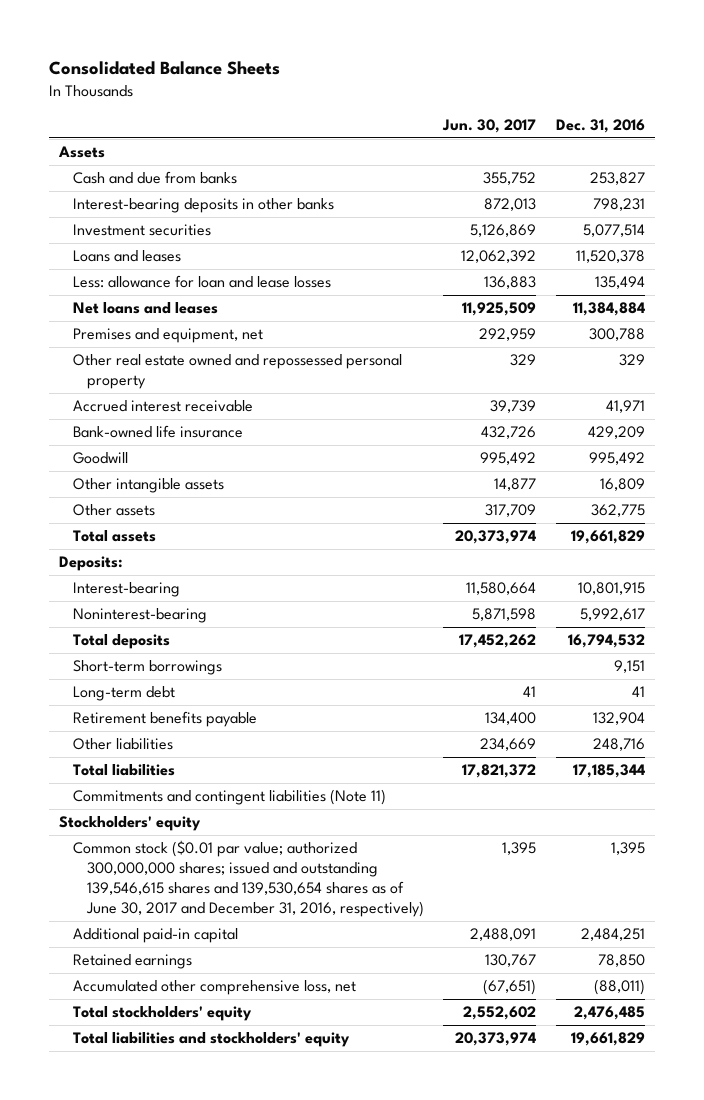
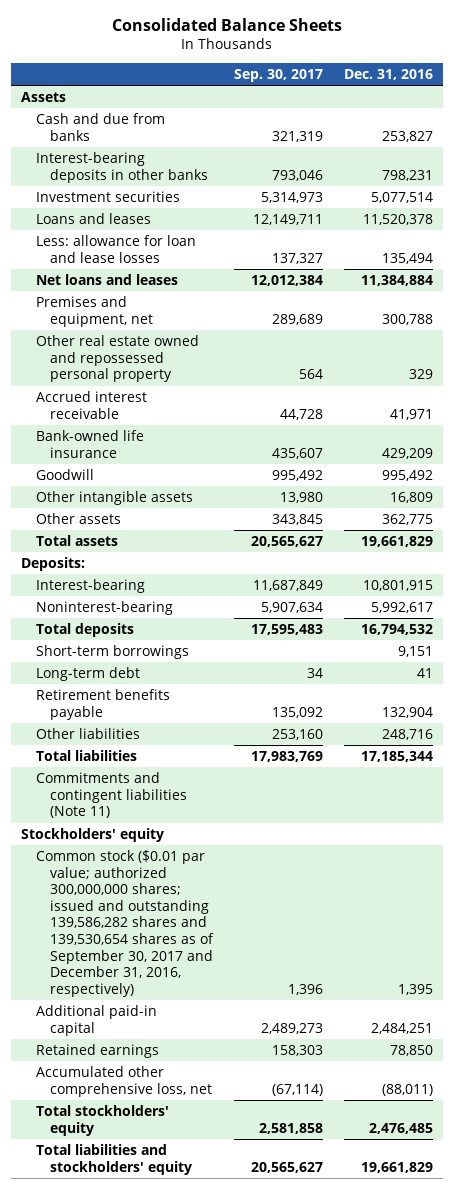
- | Jun. 30, 2017 | Dec. 31, 2016
+ | Sep. 30, 2017 | Dec. 31, 2016
- Common stock ($0.01 par value; authorized 300,000,000 shares; issued and outstanding 139,546,615 shares and 139,530,654 shares as of June 30, 2017 and December 31, 2016, respectively) | 1,395 | 1,395
+ Common stock ($0.01 par value; authorized 300,000,000 shares; issued and outstanding 139,586,282 shares and 139,530,654 shares as of September 30, 2017 and December 31, 2016, respectively) | 1,396 | 1,395

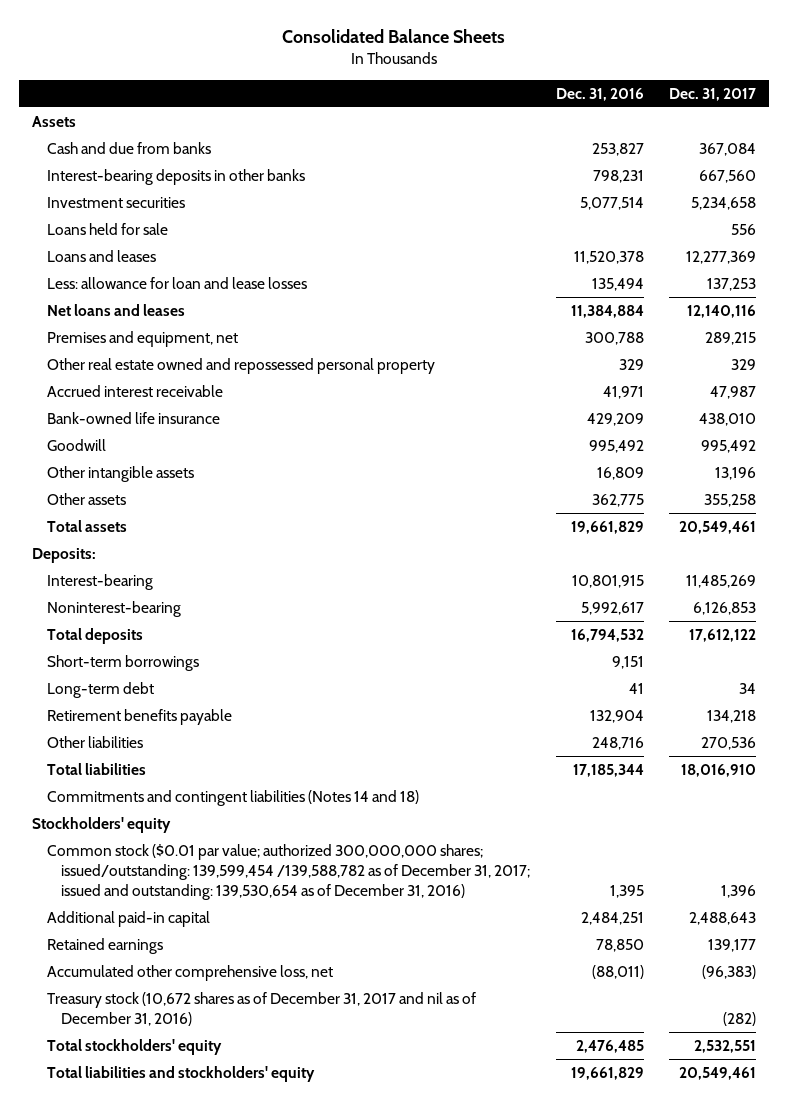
- | Sep. 30, 2017 | Dec. 31, 2016
+ | Dec. 31, 2016 | Dec. 31, 2017
+ Loans held for sale | | 556
- Commitments and contingent liabilities (Note 11)
+ Commitments and contingent liabilities (Notes 14 and 18)
- Common stock ($0.01 par value; authorized 300,000,000 shares; issued and outstanding 139,586,282 shares and 139,530,654 shares as of September 30, 2017 and December 31, 2016, respectively) | 1,396 | 1,395
+ Common stock ($0.01 par value; authorized 300,000,000 shares; issued/outstanding: 139,599,454 /139,588,782 as of December 31, 2017; issued and outstanding: 139,530,654 as of December 31, 2016) | 1,395 | 1,396
+ Treasury stock (10,672 shares as of December 31, 2017 and nil as of December 31, 2016) | | (282)

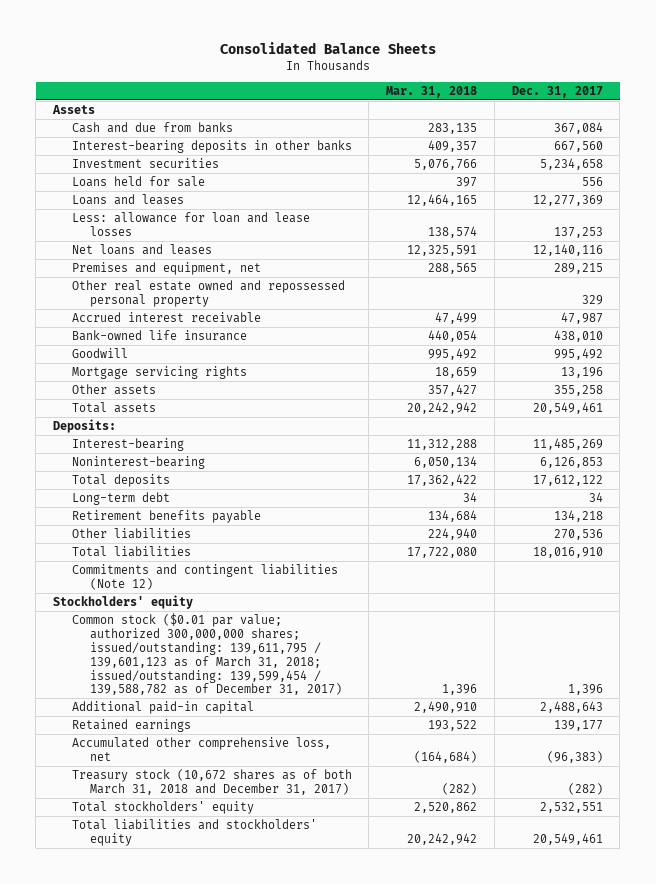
- | Dec. 31, 2016 | Dec. 31, 2017
+ | Mar. 31, 2018 | Dec. 31, 2017
- Other intangible assets | 16,809 | 13,196
+ Mortgage servicing rights | 18,659 | 13,196
- Short-term borrowings | 9,151 |
- Commitments and contingent liabilities (Notes 14 and 18)
+ Commitments and contingent liabilities (Note 12)
- Common stock ($0.01 par value; authorized 300,000,000 shares; issued/outstanding: 139,599,454 /139,588,782 as of December 31, 2017; issued and outstanding: 139,530,654 as of December 31, 2016) | 1,395 | 1,396
+ Common stock ($0.01 par value; authorized 300,000,000 shares; issued/outstanding: 139,611,795 / 139,601,123 as of March 31, 2018; issued/outstanding: 139,599,454 / 139,588,782 as of December 31, 2017) | 1,396 | 1,396
- Treasury stock (10,672 shares as of December 31, 2017 and nil as of December 31, 2016) | | (282)
+ Treasury stock (10,672 shares as of both March 31, 2018 and December 31, 2017) | (282) | (282)

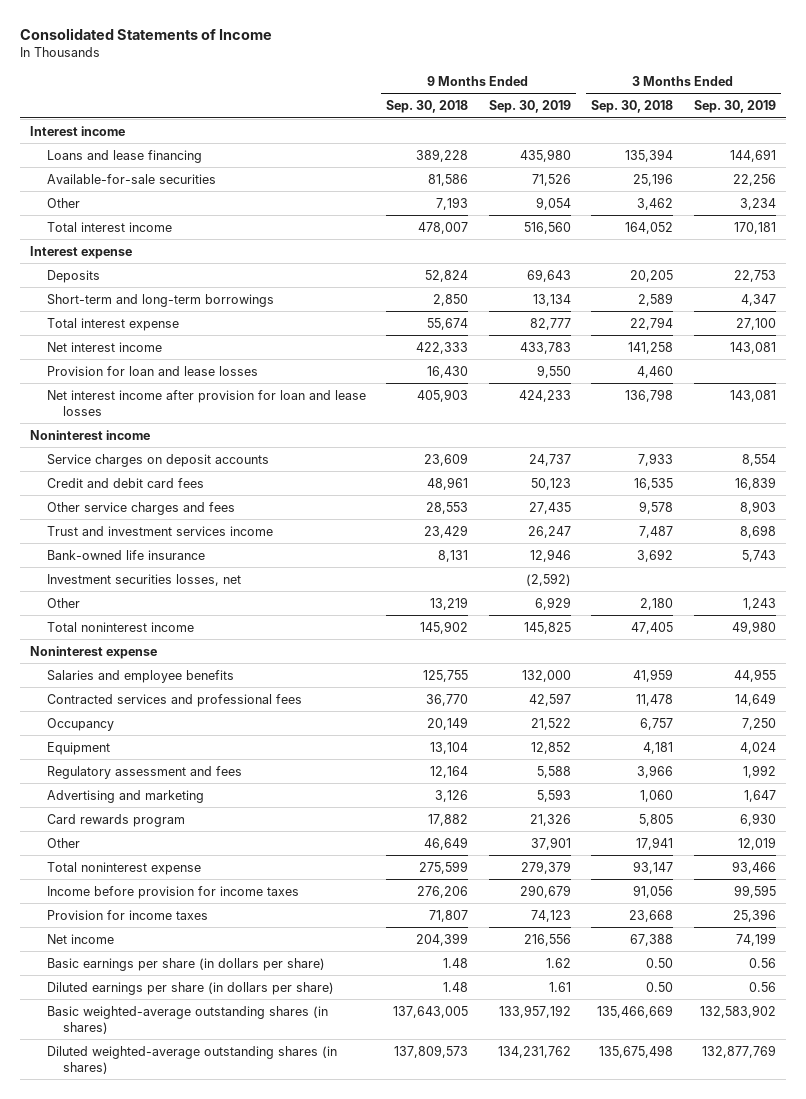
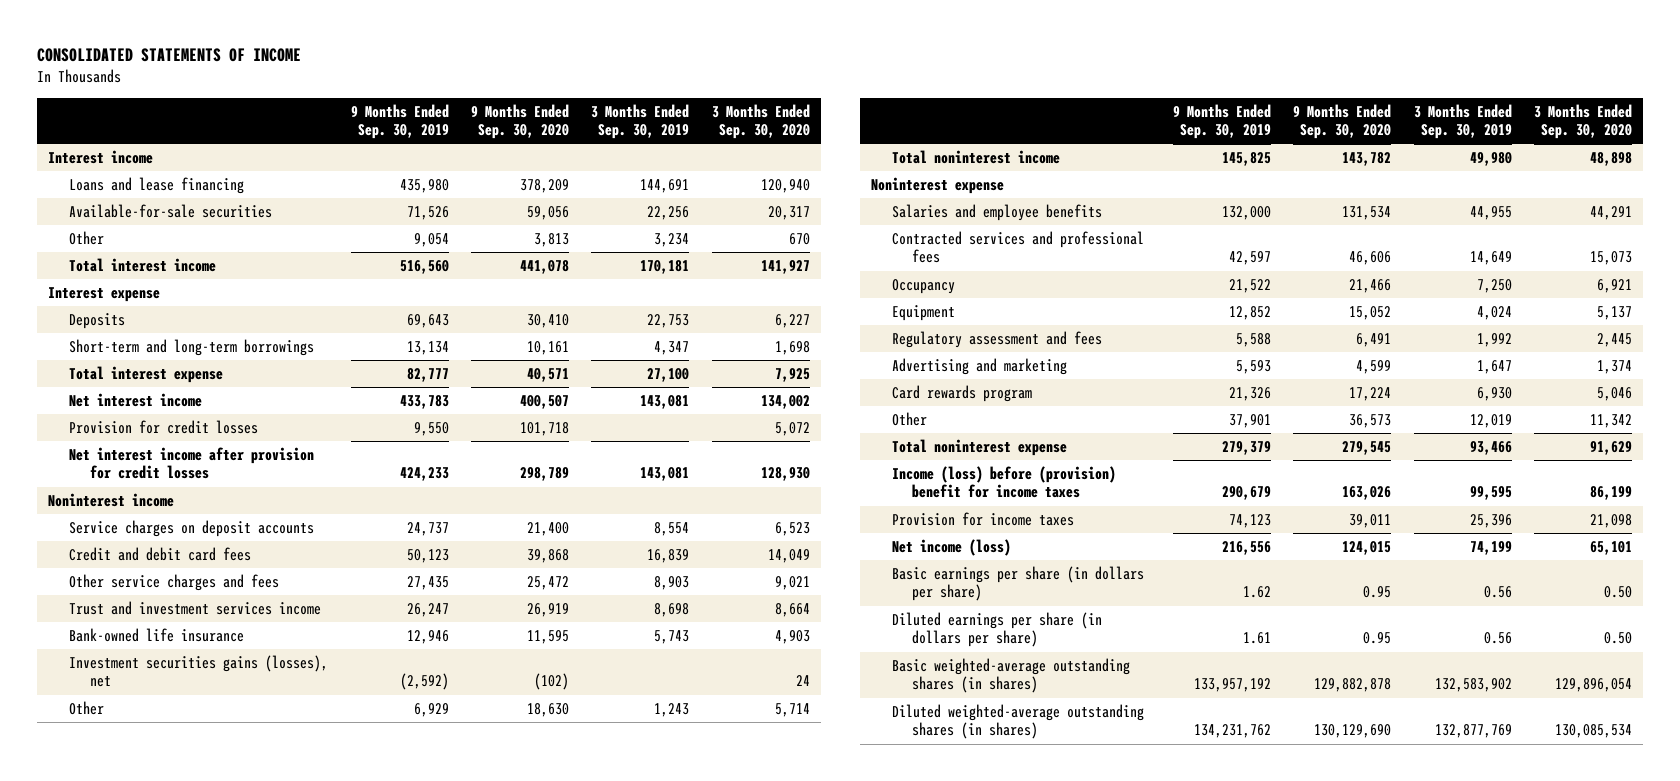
- Consolidated Statements of Income
+ CONSOLIDATED STATEMENTS OF INCOME
- | 9 Months Ended Sep. 30, 2018 | 9 Months Ended Sep. 30, 2019 | 3 Months Ended Sep. 30, 2018 | 3 Months Ended Sep. 30, 2019
+ | 9 Months Ended Sep. 30, 2019 | 9 Months Ended Sep. 30, 2020 | 3 Months Ended Sep. 30, 2019 | 3 Months Ended Sep. 30, 2020
- Provision for loan and lease losses | 16,430 | 9,550 | 4,460 |
- Net interest income after provision for loan and lease losses | 405,903 | 424,233 | 136,798 | 143,081
+ Provision for credit losses | 9,550 | 101,718 | | 5,072
+ Net interest income after provision for credit losses | 424,233 | 298,789 | 143,081 | 128,930
- Investment securities losses, net | | (2,592) | |
+ Investment securities gains (losses), net | (2,592) | (102) | | 24
- Income before provision for income taxes | 276,206 | 290,679 | 91,056 | 99,595
+ Income (loss) before (provision) benefit for income taxes | 290,679 | 163,026 | 99,595 | 86,199
- Net income | 204,399 | 216,556 | 67,388 | 74,199
+ Net income (loss) | 216,556 | 124,015 | 74,199 | 65,101

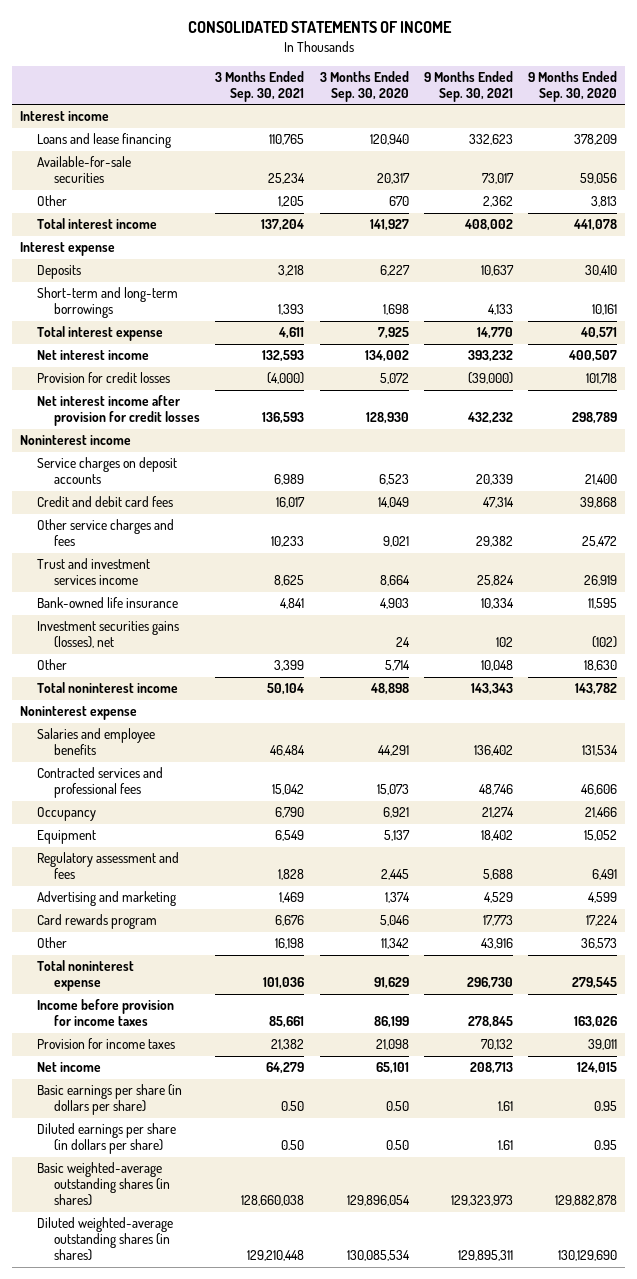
- | 9 Months Ended Sep. 30, 2019 | 9 Months Ended Sep. 30, 2020 | 3 Months Ended Sep. 30, 2019 | 3 Months Ended Sep. 30, 2020
+ | 3 Months Ended Sep. 30, 2021 | 3 Months Ended Sep. 30, 2020 | 9 Months Ended Sep. 30, 2021 | 9 Months Ended Sep. 30, 2020
- Income (loss) before (provision) benefit for income taxes | 290,679 | 163,026 | 99,595 | 86,199
+ Income before provision for income taxes | 85,661 | 86,199 | 278,845 | 163,026
- Net income (loss) | 216,556 | 124,015 | 74,199 | 65,101
+ Net income | 64,279 | 65,101 | 208,713 | 124,015

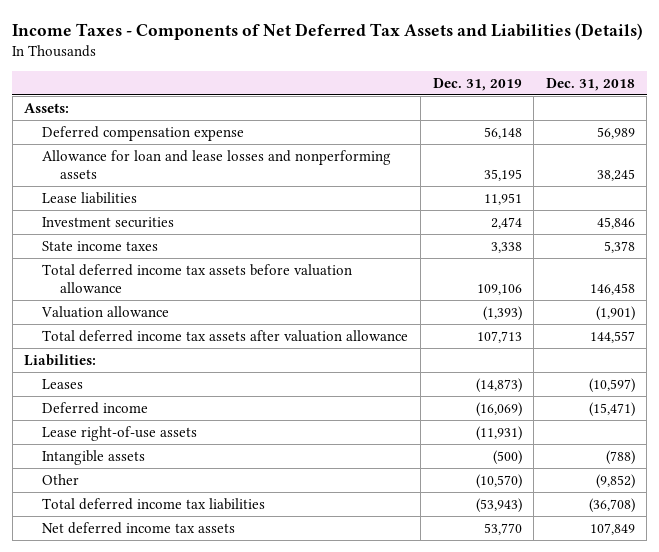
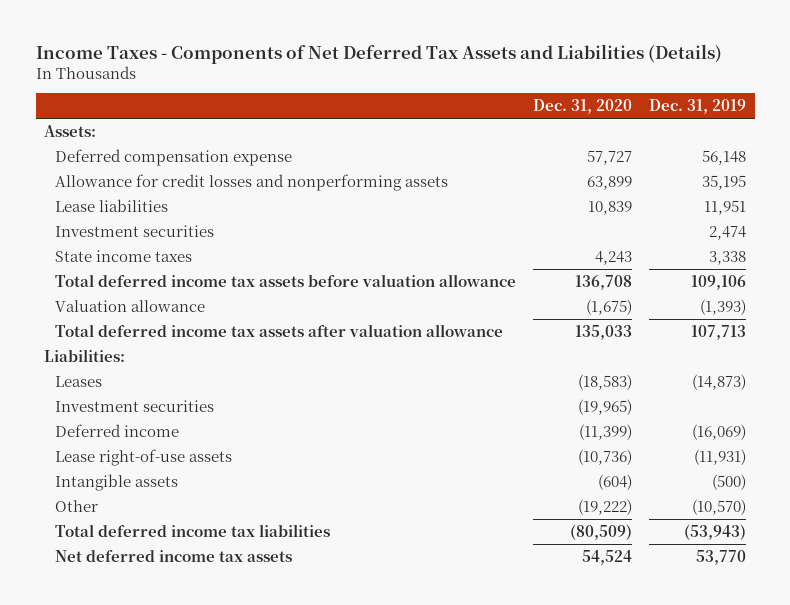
- | Dec. 31, 2019 | Dec. 31, 2018
+ | Dec. 31, 2020 | Dec. 31, 2019
- Allowance for loan and lease losses and nonperforming assets | 35,195 | 38,245
+ Allowance for credit losses and nonperforming assets | 63,899 | 35,195
+ Investment securities | (19,965) |

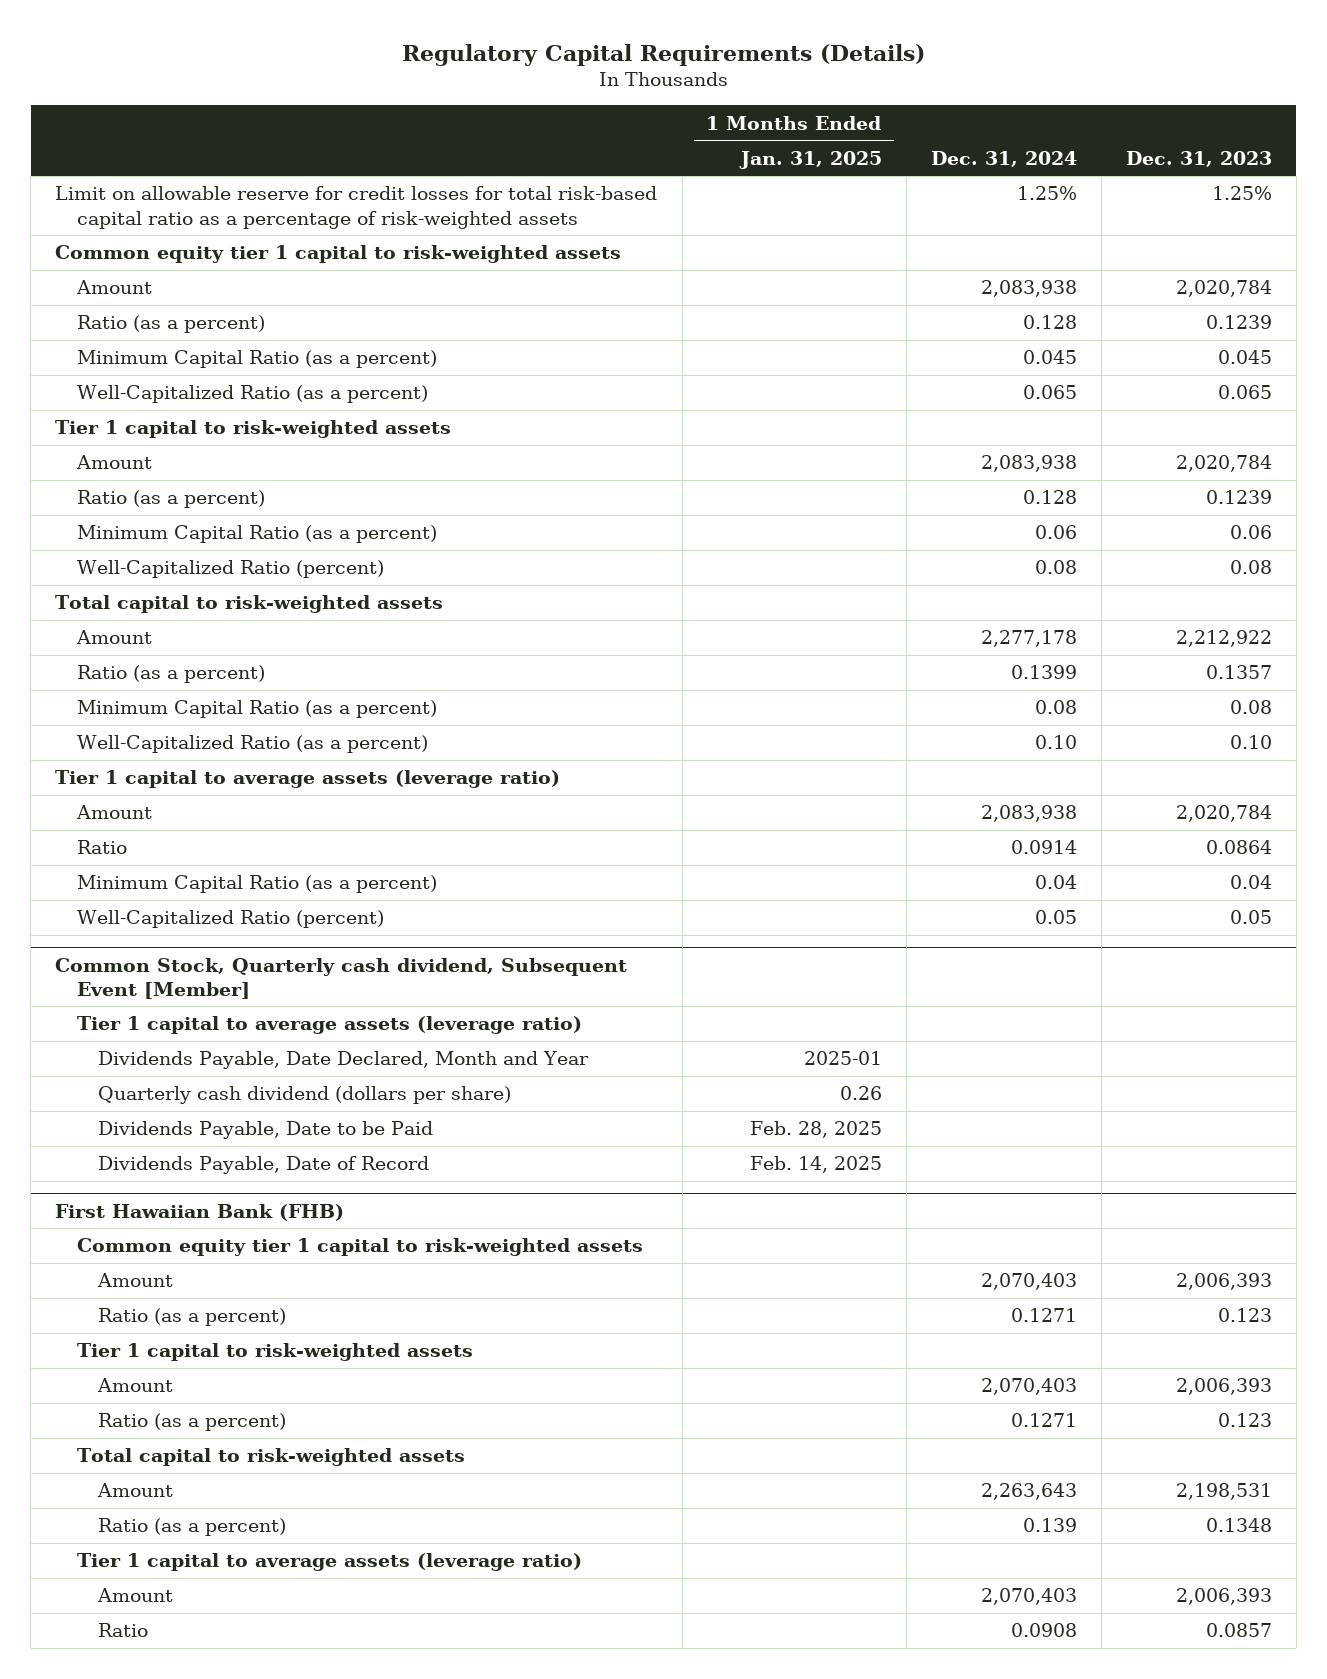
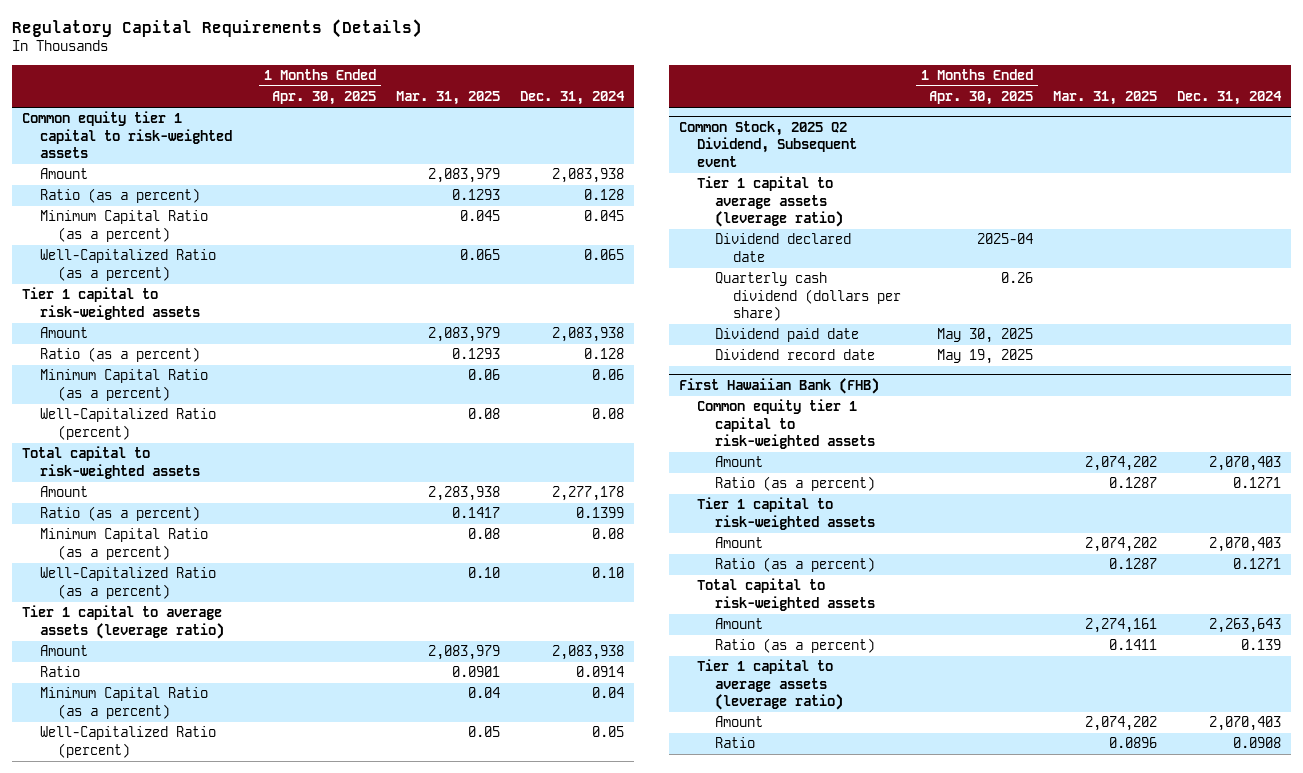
- | 1 Months Ended Jan. 31, 2025 | Dec. 31, 2024 | Dec. 31, 2023
+ | 1 Months Ended Apr. 30, 2025 | Mar. 31, 2025 | Dec. 31, 2024
- Limit on allowable reserve for credit losses for total risk-based capital ratio as a percentage of risk-weighted assets | | 1.25% | 1.25%
- Common Stock, Quarterly cash dividend, Subsequent Event [Member]
+ Common Stock, 2025 Q2 Dividend, Subsequent event
- Dividends Payable, Date Declared, Month and Year | 2025-01 | |
+ Dividend declared date | 2025-04 | |
- Dividends Payable, Date to be Paid | Feb. 28, 2025 | |
- Dividends Payable, Date of Record | Feb. 14, 2025 | |
+ Dividend paid date | May 30, 2025 | |
+ Dividend record date | May 19, 2025 | |

